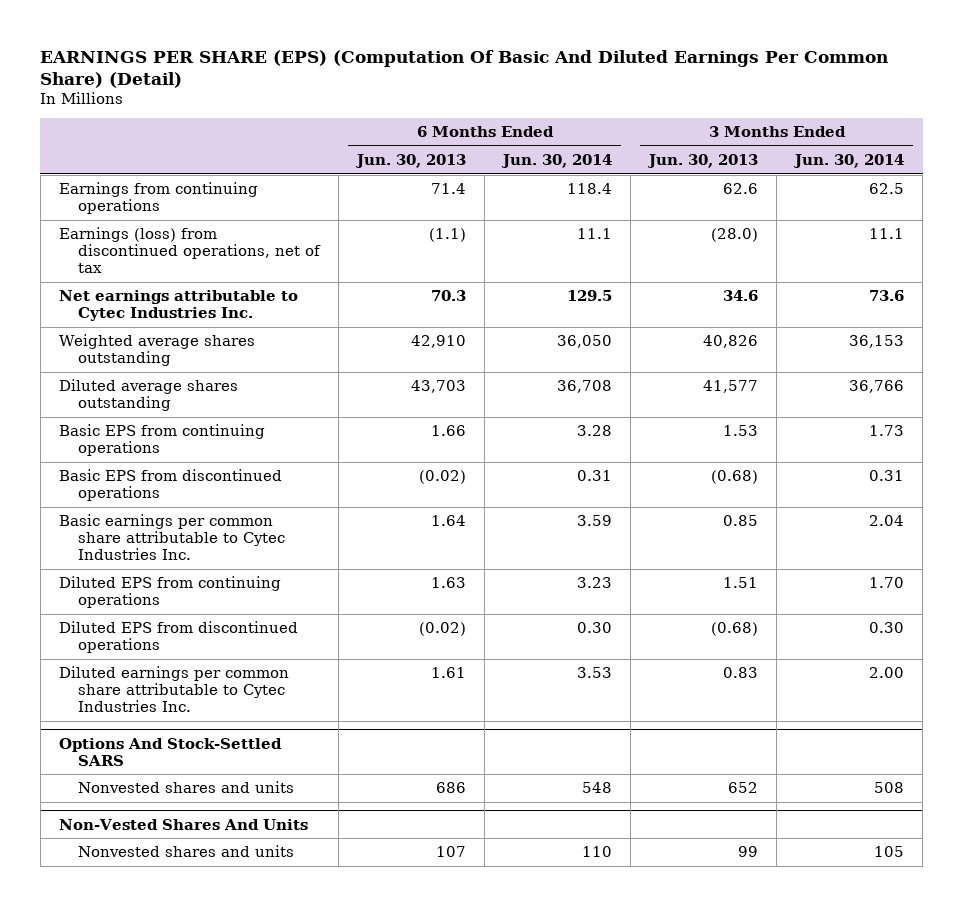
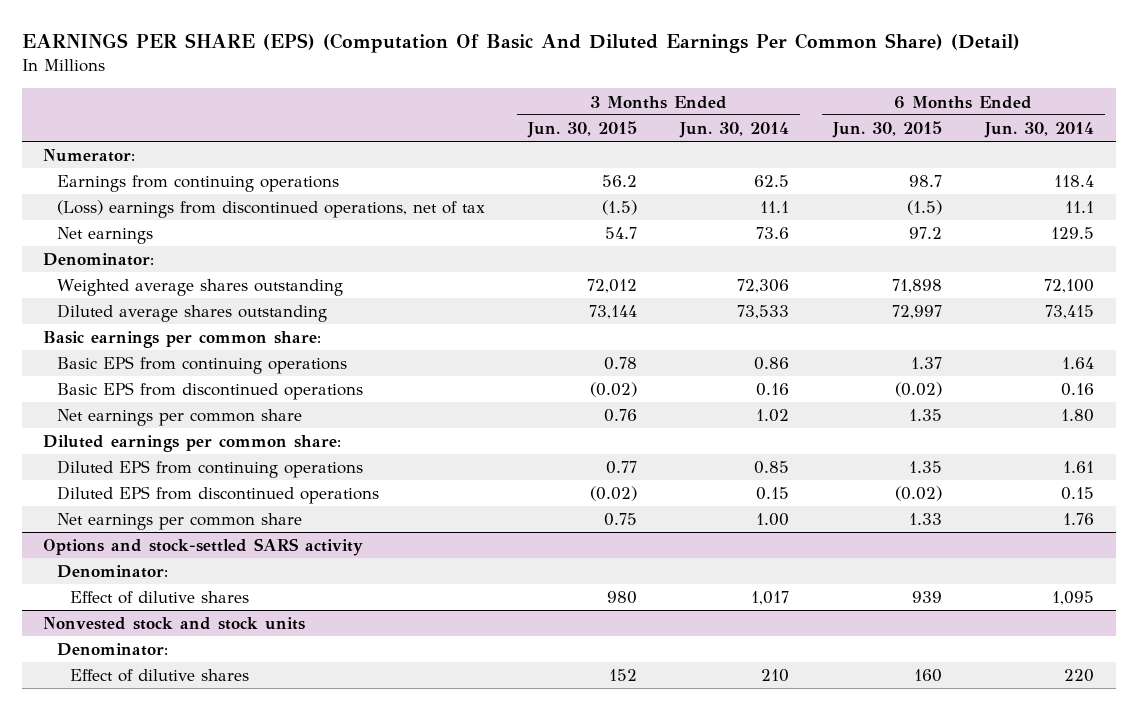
- | 6 Months Ended Jun. 30, 2013 | 6 Months Ended Jun. 30, 2014 | 3 Months Ended Jun. 30, 2013 | 3 Months Ended Jun. 30, 2014
+ | 3 Months Ended Jun. 30, 2015 | 3 Months Ended Jun. 30, 2014 | 6 Months Ended Jun. 30, 2015 | 6 Months Ended Jun. 30, 2014
+ Numerator:
- Earnings (loss) from discontinued operations, net of tax | (1.1) | 11.1 | (28.0) | 11.1
- Net earnings attributable to Cytec Industries Inc. | 70.3 | 129.5 | 34.6 | 73.6
- Weighted average shares outstanding | 42,910 | 36,050 | 40,826 | 36,153
- Diluted average shares outstanding | 43,703 | 36,708 | 41,577 | 36,766
- Basic EPS from continuing operations | 1.66 | 3.28 | 1.53 | 1.73
- Basic EPS from discontinued operations | (0.02) | 0.31 | (0.68) | 0.31
- Basic earnings per common share attributable to Cytec Industries Inc. | 1.64 | 3.59 | 0.85 | 2.04
- Diluted EPS from continuing operations | 1.63 | 3.23 | 1.51 | 1.70
- Diluted EPS from discontinued operations | (0.02) | 0.30 | (0.68) | 0.30
- Diluted earnings per common share attributable to Cytec Industries Inc. | 1.61 | 3.53 | 0.83 | 2.00
- Options And Stock-Settled SARS
- Nonvested shares and units | 686 | 548 | 652 | 508
- Non-Vested Shares And Units
- Nonvested shares and units | 107 | 110 | 99 | 105
+ (Loss) earnings from discontinued operations, net of tax | (1.5) | 11.1 | (1.5) | 11.1
+ Net earnings | 54.7 | 73.6 | 97.2 | 129.5
+ Denominator:
+ Weighted average shares outstanding | 72,012 | 72,306 | 71,898 | 72,100
+ Diluted average shares outstanding | 73,144 | 73,533 | 72,997 | 73,415
+ Basic earnings per common share:
+ Basic EPS from continuing operations | 0.78 | 0.86 | 1.37 | 1.64
+ Basic EPS from discontinued operations | (0.02) | 0.16 | (0.02) | 0.16
+ Net earnings per common share | 0.76 | 1.02 | 1.35 | 1.80
+ Diluted earnings per common share:
+ Diluted EPS from continuing operations | 0.77 | 0.85 | 1.35 | 1.61
+ Diluted EPS from discontinued operations | (0.02) | 0.15 | (0.02) | 0.15
+ Net earnings per common share | 0.75 | 1.00 | 1.33 | 1.76
+ Options and stock-settled SARS activity
+ Denominator:
+ Effect of dilutive shares | 980 | 1,017 | 939 | 1,095
+ Nonvested stock and stock units
+ Denominator:
+ Effect of dilutive shares | 152 | 210 | 160 | 220

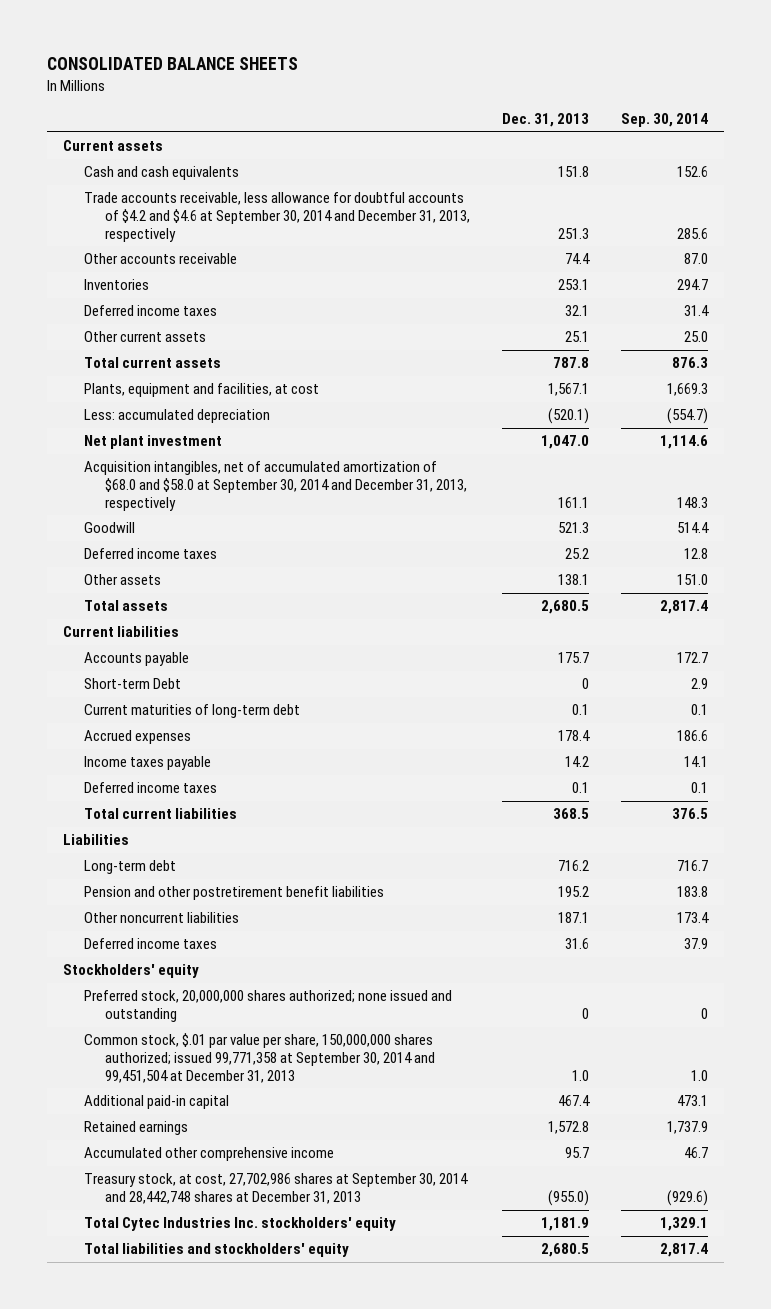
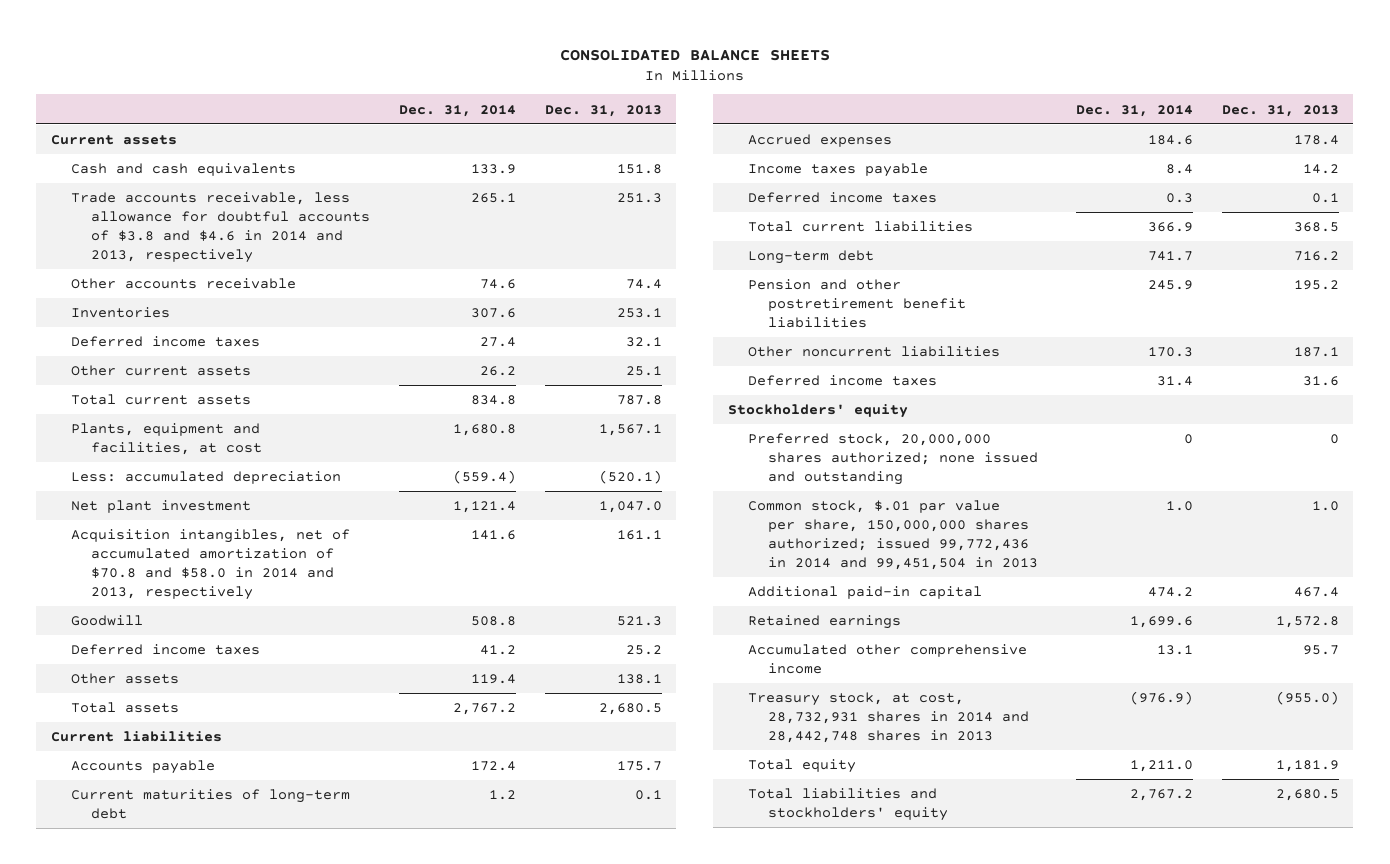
- | Dec. 31, 2013 | Sep. 30, 2014
+ | Dec. 31, 2014 | Dec. 31, 2013
- Trade accounts receivable, less allowance for doubtful accounts of $4.2 and $4.6 at September 30, 2014 and December 31, 2013, respectively | 251.3 | 285.6
+ Trade accounts receivable, less allowance for doubtful accounts of $3.8 and $4.6 in 2014 and 2013, respectively | 265.1 | 251.3
- Acquisition intangibles, net of accumulated amortization of $68.0 and $58.0 at September 30, 2014 and December 31, 2013, respectively | 161.1 | 148.3
+ Acquisition intangibles, net of accumulated amortization of $70.8 and $58.0 in 2014 and 2013, respectively | 141.6 | 161.1
- Short-term Debt | 0 | 2.9
- Liabilities
- Common stock, $.01 par value per share, 150,000,000 shares authorized; issued 99,771,358 at September 30, 2014 and 99,451,504 at December 31, 2013 | 1.0 | 1.0
+ Common stock, $.01 par value per share, 150,000,000 shares authorized; issued 99,772,436 in 2014 and 99,451,504 in 2013 | 1.0 | 1.0
- Treasury stock, at cost, 27,702,986 shares at September 30, 2014 and 28,442,748 shares at December 31, 2013 | (955.0) | (929.6)
- Total Cytec Industries Inc. stockholders' equity | 1,181.9 | 1,329.1
+ Treasury stock, at cost, 28,732,931 shares in 2014 and 28,442,748 shares in 2013 | (976.9) | (955.0)
+ Total equity | 1,211.0 | 1,181.9

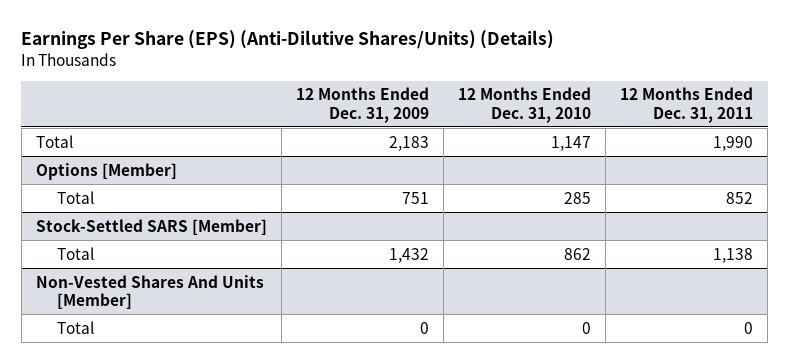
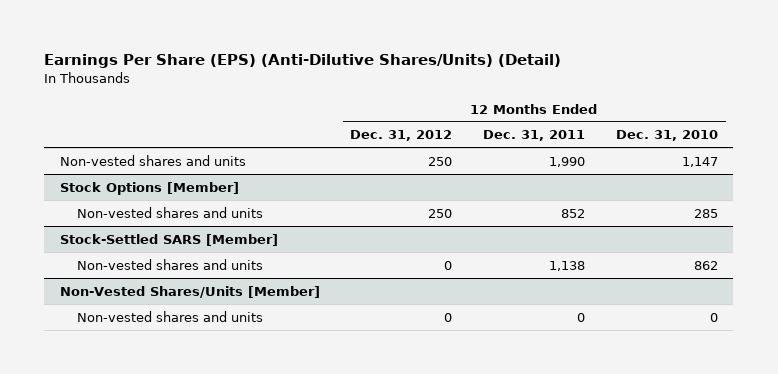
- Earnings Per Share (EPS) (Anti-Dilutive Shares/Units) (Details)
+ Earnings Per Share (EPS) (Anti-Dilutive Shares/Units) (Detail)
- | 12 Months Ended Dec. 31, 2009 | 12 Months Ended Dec. 31, 2010 | 12 Months Ended Dec. 31, 2011
+ | 12 Months Ended Dec. 31, 2012 | 12 Months Ended Dec. 31, 2011 | 12 Months Ended Dec. 31, 2010
- Total | 2,183 | 1,147 | 1,990
- Options [Member]
- Total | 751 | 285 | 852
+ Non-vested shares and units | 250 | 1,990 | 1,147
+ Stock Options [Member]
+ Non-vested shares and units | 250 | 852 | 285
@ Stock-Settled SARS [Member]
- Total | 1,432 | 862 | 1,138
- Non-Vested Shares And Units [Member]
- Total | 0 | 0 | 0
@ Stock-Settled SARS [Member]
+ Non-vested shares and units | 0 | 1,138 | 862
+ Non-Vested Shares/Units [Member]
+ Non-vested shares and units | 0 | 0 | 0

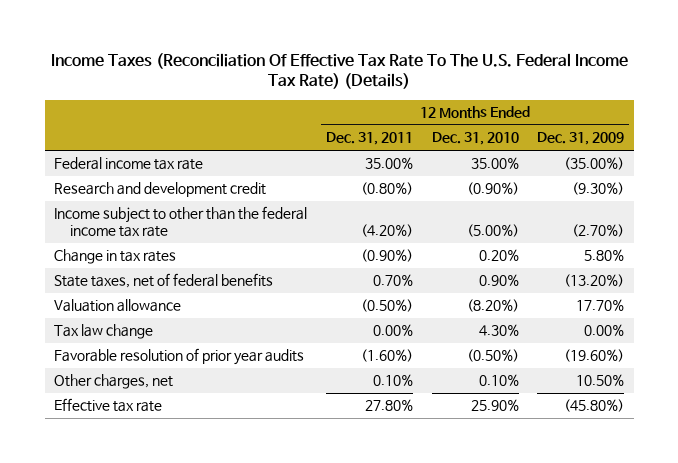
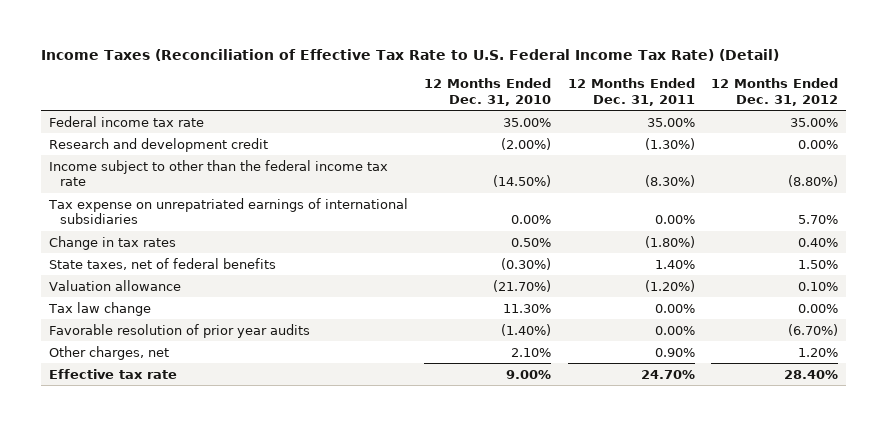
- Income Taxes (Reconciliation Of Effective Tax Rate To The U.S. Federal Income Tax Rate) (Details)
+ Income Taxes (Reconciliation of Effective Tax Rate to U.S. Federal Income Tax Rate) (Detail)
- | 12 Months Ended Dec. 31, 2011 | 12 Months Ended Dec. 31, 2010 | 12 Months Ended Dec. 31, 2009
+ | 12 Months Ended Dec. 31, 2010 | 12 Months Ended Dec. 31, 2011 | 12 Months Ended Dec. 31, 2012
- Research and development credit | (0.80%) | (0.90%) | (9.30%)
- Income subject to other than the federal income tax rate | (4.20%) | (5.00%) | (2.70%)
- Change in tax rates | (0.90%) | 0.20% | 5.80%
- State taxes, net of federal benefits | 0.70% | 0.90% | (13.20%)
- Valuation allowance | (0.50%) | (8.20%) | 17.70%
- Tax law change | 0.00% | 4.30% | 0.00%
- Favorable resolution of prior year audits | (1.60%) | (0.50%) | (19.60%)
- Other charges, net | 0.10% | 0.10% | 10.50%
- Effective tax rate | 27.80% | 25.90% | (45.80%)
+ Research and development credit | (2.00%) | (1.30%) | 0.00%
+ Income subject to other than the federal income tax rate | (14.50%) | (8.30%) | (8.80%)
+ Tax expense on unrepatriated earnings of international subsidiaries | 0.00% | 0.00% | 5.70%
+ Change in tax rates | 0.50% | (1.80%) | 0.40%
+ State taxes, net of federal benefits | (0.30%) | 1.40% | 1.50%
+ Valuation allowance | (21.70%) | (1.20%) | 0.10%
+ Tax law change | 11.30% | 0.00% | 0.00%
+ Favorable resolution of prior year audits | (1.40%) | 0.00% | (6.70%)
+ Other charges, net | 2.10% | 0.90% | 1.20%
+ Effective tax rate | 9.00% | 24.70% | 28.40%

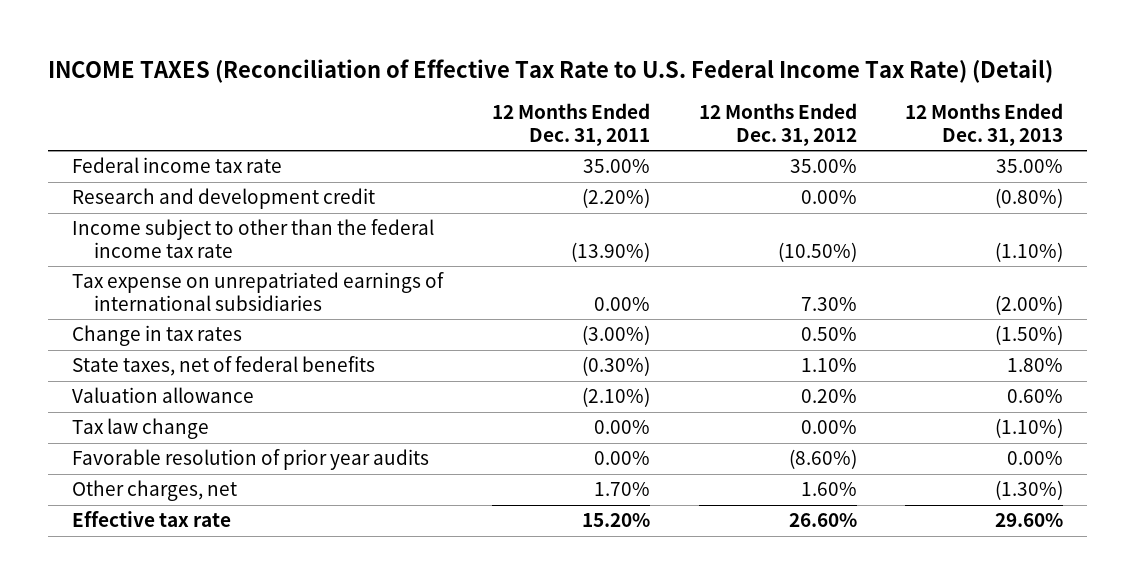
- Income Taxes (Reconciliation of Effective Tax Rate to U.S. Federal Income Tax Rate) (Detail)
+ INCOME TAXES (Reconciliation of Effective Tax Rate to U.S. Federal Income Tax Rate) (Detail)
- | 12 Months Ended Dec. 31, 2010 | 12 Months Ended Dec. 31, 2011 | 12 Months Ended Dec. 31, 2012
+ | 12 Months Ended Dec. 31, 2011 | 12 Months Ended Dec. 31, 2012 | 12 Months Ended Dec. 31, 2013
- Research and development credit | (2.00%) | (1.30%) | 0.00%
- Income subject to other than the federal income tax rate | (14.50%) | (8.30%) | (8.80%)
- Tax expense on unrepatriated earnings of international subsidiaries | 0.00% | 0.00% | 5.70%
- Change in tax rates | 0.50% | (1.80%) | 0.40%
- State taxes, net of federal benefits | (0.30%) | 1.40% | 1.50%
- Valuation allowance | (21.70%) | (1.20%) | 0.10%
+ Research and development credit | (2.20%) | 0.00% | (0.80%)
+ Income subject to other than the federal income tax rate | (13.90%) | (10.50%) | (1.10%)
+ Tax expense on unrepatriated earnings of international subsidiaries | 0.00% | 7.30% | (2.00%)
+ Change in tax rates | (3.00%) | 0.50% | (1.50%)
+ State taxes, net of federal benefits | (0.30%) | 1.10% | 1.80%
+ Valuation allowance | (2.10%) | 0.20% | 0.60%
- Favorable resolution of prior year audits | (1.40%) | 0.00% | (6.70%)
- Other charges, net | 2.10% | 0.90% | 1.20%
- Effective tax rate | 9.00% | 24.70% | 28.40%
+ Favorable resolution of prior year audits | 0.00% | (8.60%) | 0.00%
+ Other charges, net | 1.70% | 1.60% | (1.30%)
+ Effective tax rate | 15.20% | 26.60% | 29.60%

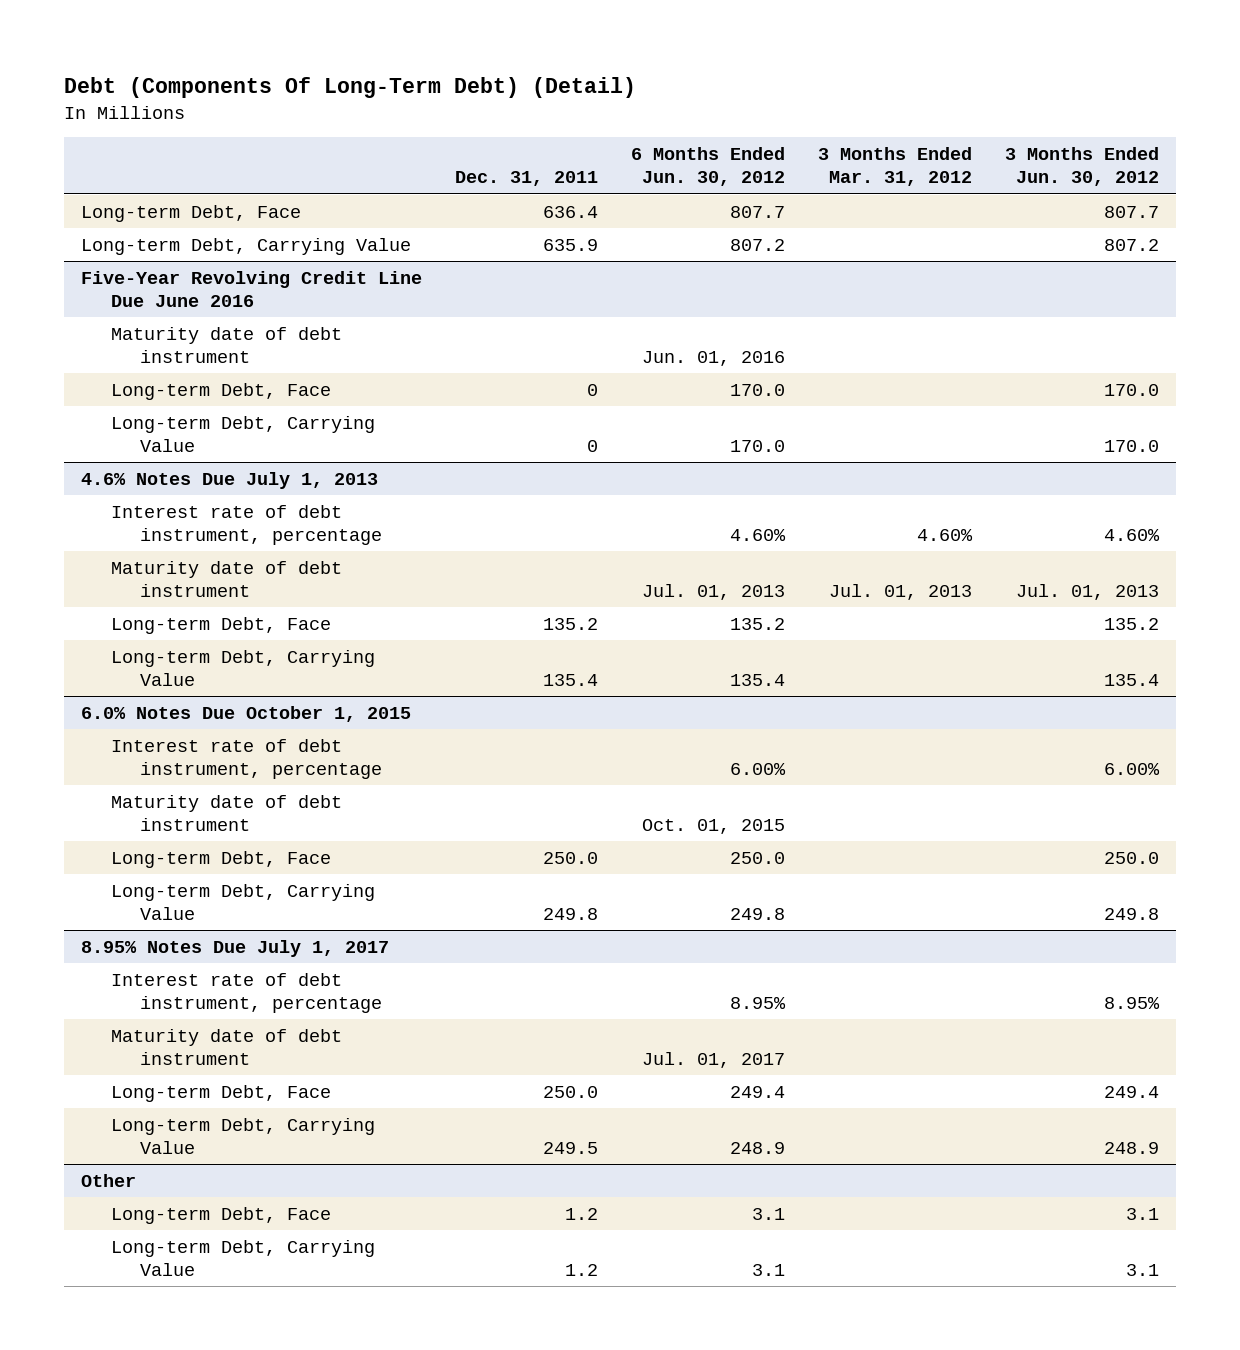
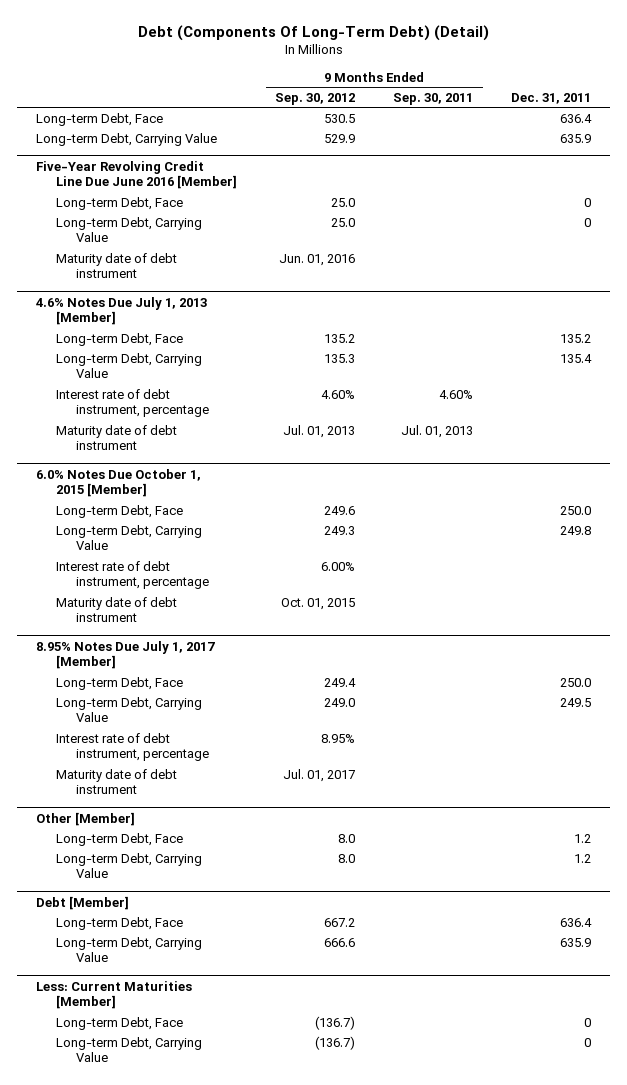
- | Dec. 31, 2011 | 6 Months Ended Jun. 30, 2012 | 3 Months Ended Mar. 31, 2012 | 3 Months Ended Jun. 30, 2012
+ | 9 Months Ended Sep. 30, 2012 | 9 Months Ended Sep. 30, 2011 | Dec. 31, 2011
- Five-Year Revolving Credit Line Due June 2016
- Maturity date of debt instrument | | Jun. 01, 2016 | |
+ Five-Year Revolving Credit Line Due June 2016 [Member]
- 4.6% Notes Due July 1, 2013
- Interest rate of debt instrument, percentage | | 4.60% | 4.60% | 4.60%
+ 4.6% Notes Due July 1, 2013 [Member]
- 6.0% Notes Due October 1, 2015
+ 6.0% Notes Due October 1, 2015 [Member]
- 8.95% Notes Due July 1, 2017
+ 8.95% Notes Due July 1, 2017 [Member]
- Other
+ Interest rate of debt instrument, percentage | 8.95% | |
+ Maturity date of debt instrument | Jul. 01, 2017 | |
+ Other [Member]
+ Debt [Member]
+ Long-term Debt, Face | 667.2 | | 636.4
+ Long-term Debt, Carrying Value | 666.6 | | 635.9
+ Less: Current Maturities [Member]
+ Long-term Debt, Face | (136.7) | | 0
+ Long-term Debt, Carrying Value | (136.7) | | 0

